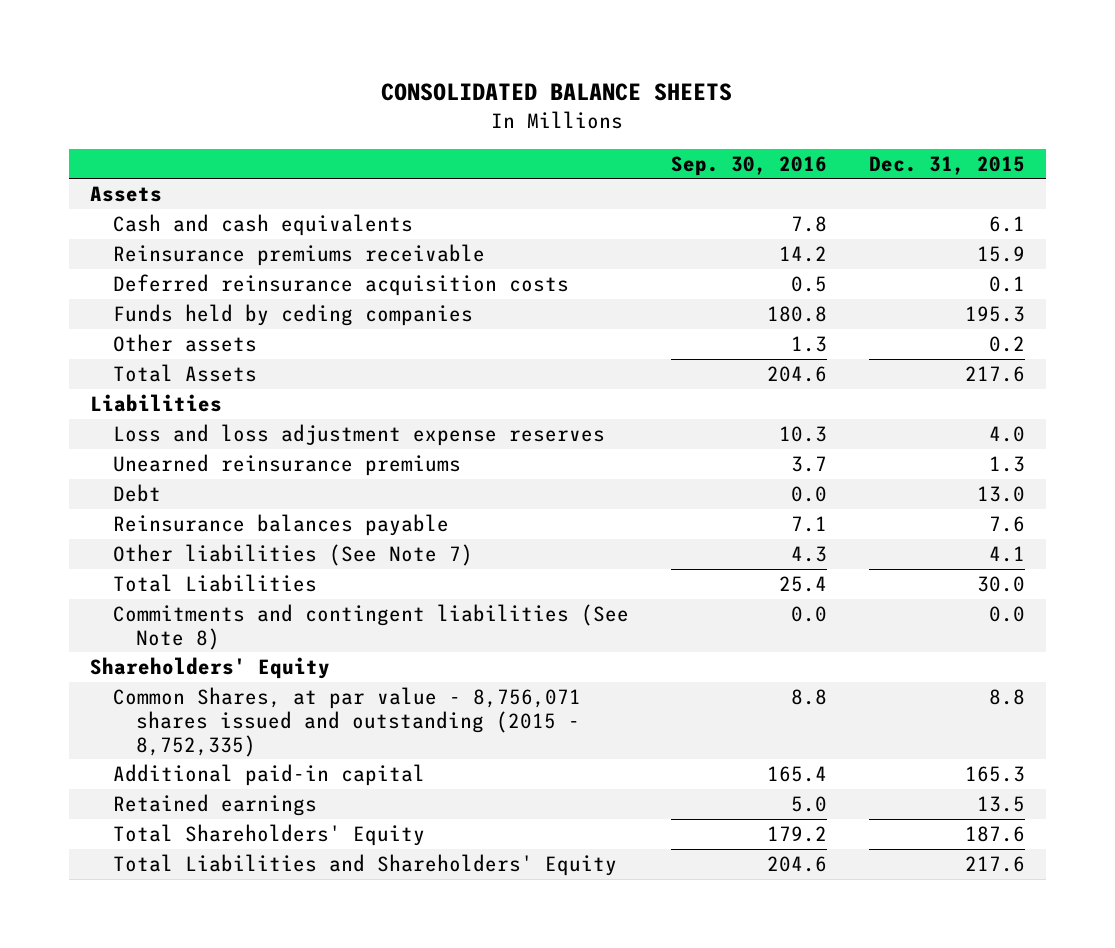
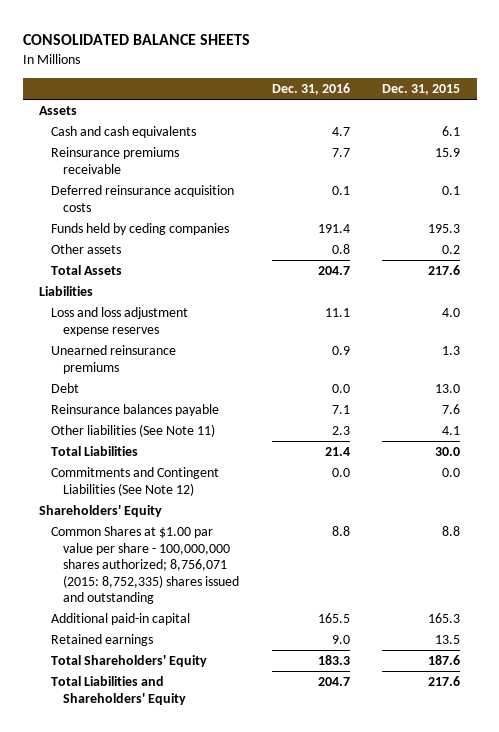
- | Sep. 30, 2016 | Dec. 31, 2015
+ | Dec. 31, 2016 | Dec. 31, 2015
- Other liabilities (See Note 7) | 4.3 | 4.1
+ Other liabilities (See Note 11) | 2.3 | 4.1
- Commitments and contingent liabilities (See Note 8) | 0.0 | 0.0
+ Commitments and Contingent Liabilities (See Note 12) | 0.0 | 0.0
- Common Shares, at par value - 8,756,071 shares issued and outstanding (2015 - 8,752,335) | 8.8 | 8.8
+ Common Shares at $1.00 par value per share - 100,000,000 shares authorized; 8,756,071 (2015: 8,752,335) shares issued and outstanding | 8.8 | 8.8

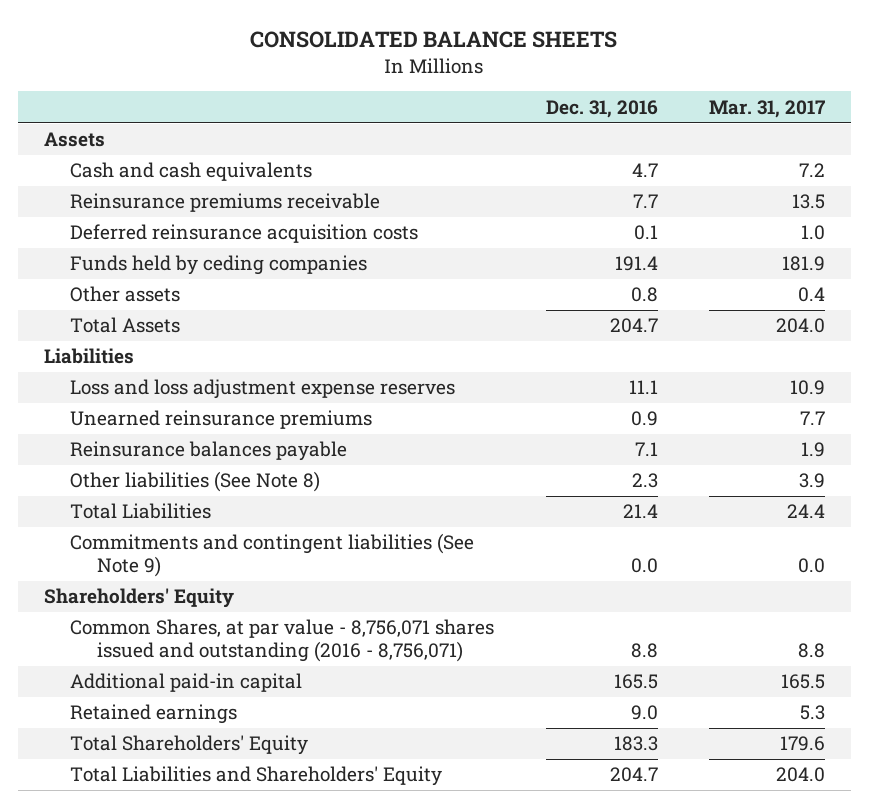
- | Dec. 31, 2016 | Dec. 31, 2015
+ | Dec. 31, 2016 | Mar. 31, 2017
- Debt | 0.0 | 13.0
- Other liabilities (See Note 11) | 2.3 | 4.1
+ Other liabilities (See Note 8) | 2.3 | 3.9
- Commitments and Contingent Liabilities (See Note 12) | 0.0 | 0.0
+ Commitments and contingent liabilities (See Note 9) | 0.0 | 0.0
- Common Shares at $1.00 par value per share - 100,000,000 shares authorized; 8,756,071 (2015: 8,752,335) shares issued and outstanding | 8.8 | 8.8
+ Common Shares, at par value - 8,756,071 shares issued and outstanding (2016 - 8,756,071) | 8.8 | 8.8

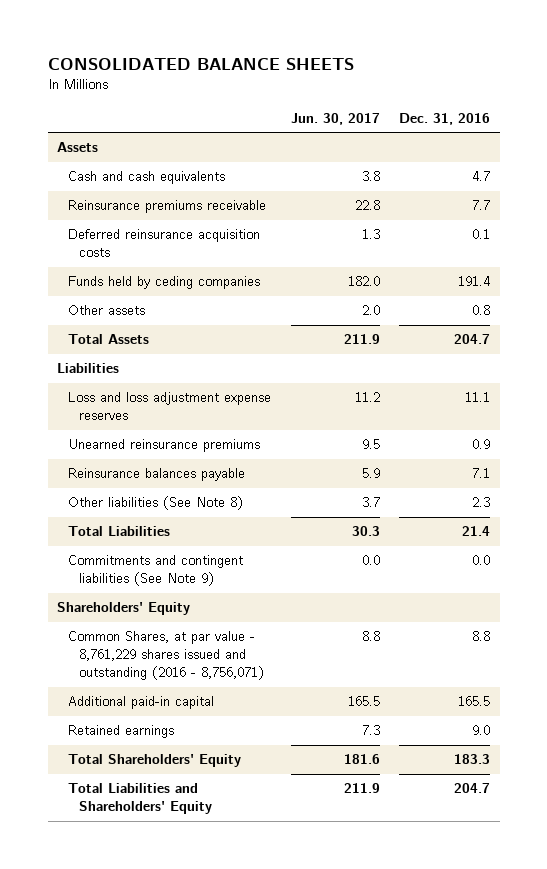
- | Dec. 31, 2016 | Mar. 31, 2017
+ | Jun. 30, 2017 | Dec. 31, 2016
- Common Shares, at par value - 8,756,071 shares issued and outstanding (2016 - 8,756,071) | 8.8 | 8.8
+ Common Shares, at par value - 8,761,229 shares issued and outstanding (2016 - 8,756,071) | 8.8 | 8.8

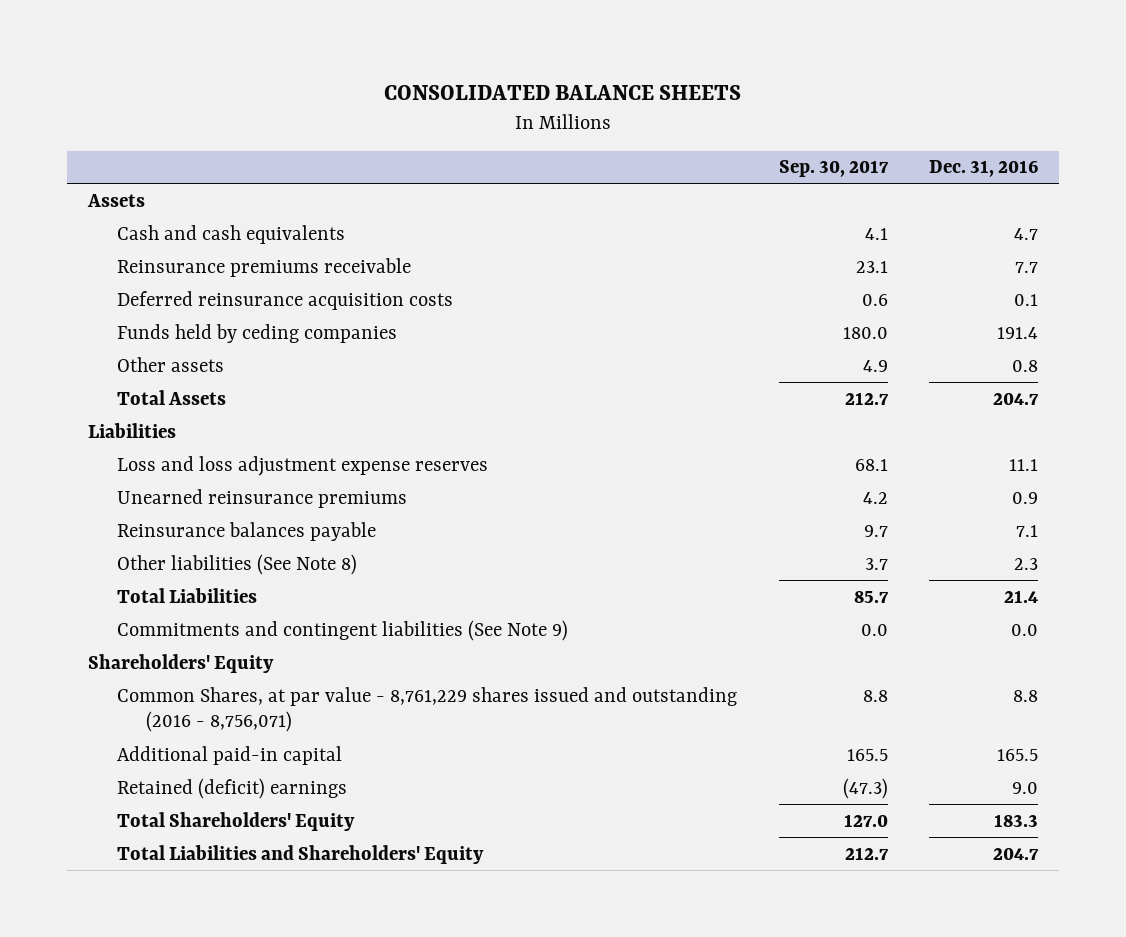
- | Jun. 30, 2017 | Dec. 31, 2016
+ | Sep. 30, 2017 | Dec. 31, 2016
- Retained earnings | 7.3 | 9.0
+ Retained (deficit) earnings | (47.3) | 9.0

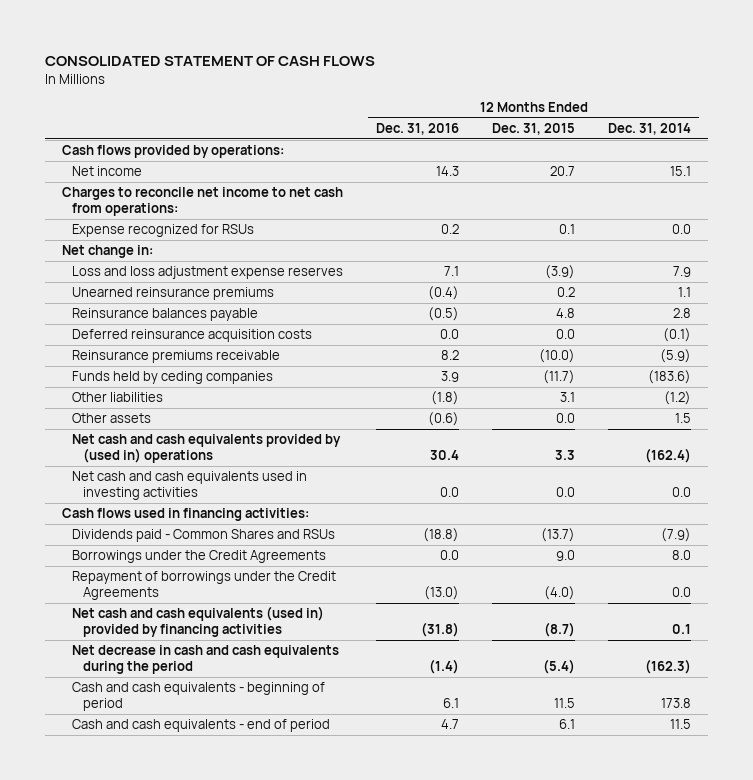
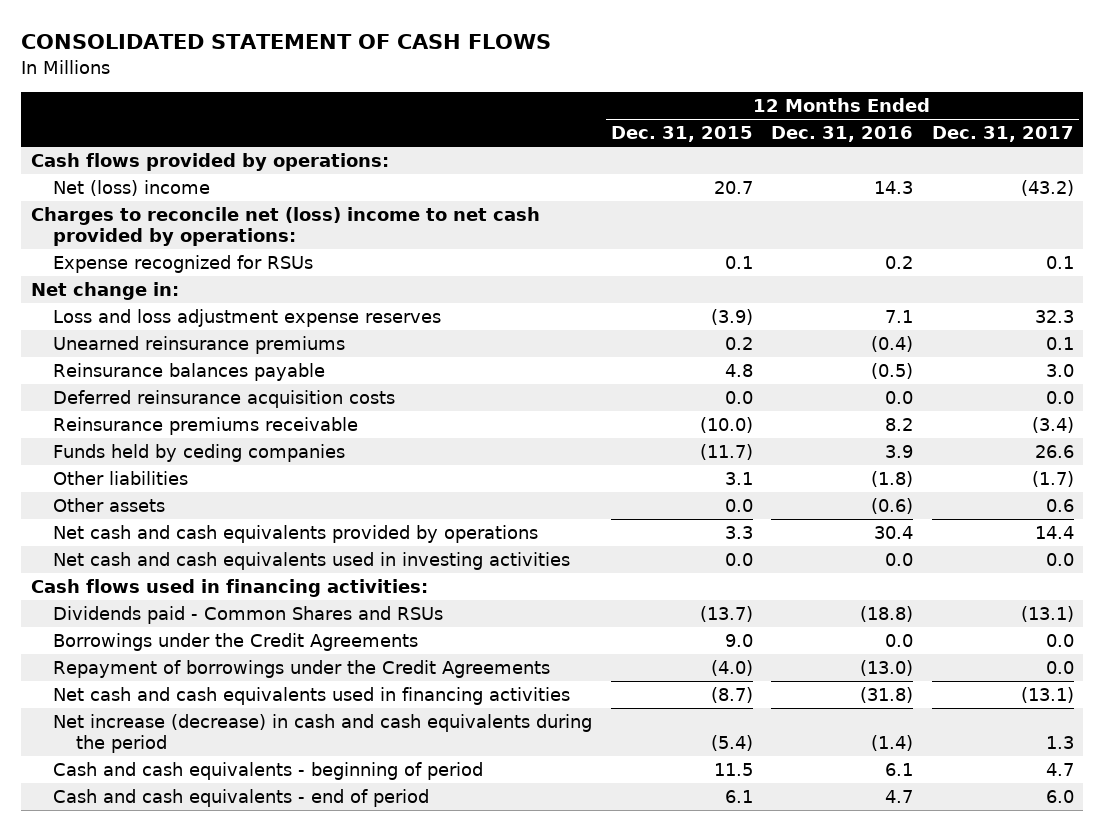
- | 12 Months Ended Dec. 31, 2016 | 12 Months Ended Dec. 31, 2015 | 12 Months Ended Dec. 31, 2014
+ | 12 Months Ended Dec. 31, 2015 | 12 Months Ended Dec. 31, 2016 | 12 Months Ended Dec. 31, 2017
- Net income | 14.3 | 20.7 | 15.1
- Charges to reconcile net income to net cash from operations:
+ Net (loss) income | 20.7 | 14.3 | (43.2)
+ Charges to reconcile net (loss) income to net cash provided by operations:
- Net cash and cash equivalents provided by (used in) operations | 30.4 | 3.3 | (162.4)
+ Net cash and cash equivalents provided by operations | 3.3 | 30.4 | 14.4
- Net cash and cash equivalents (used in) provided by financing activities | (31.8) | (8.7) | 0.1
- Net decrease in cash and cash equivalents during the period | (1.4) | (5.4) | (162.3)
+ Net cash and cash equivalents used in financing activities | (8.7) | (31.8) | (13.1)
+ Net increase (decrease) in cash and cash equivalents during the period | (5.4) | (1.4) | 1.3

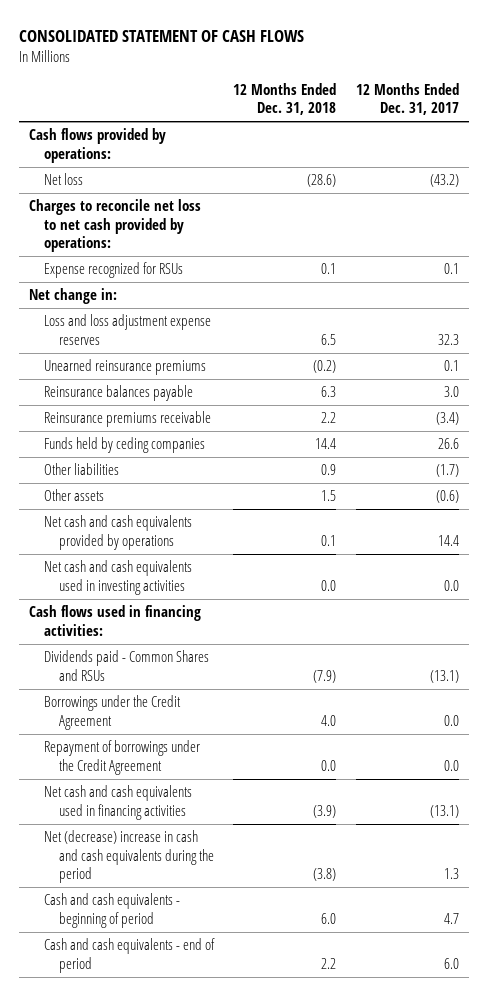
- | 12 Months Ended Dec. 31, 2015 | 12 Months Ended Dec. 31, 2016 | 12 Months Ended Dec. 31, 2017
+ | 12 Months Ended Dec. 31, 2018 | 12 Months Ended Dec. 31, 2017
- Net (loss) income | 20.7 | 14.3 | (43.2)
- Charges to reconcile net (loss) income to net cash provided by operations:
+ Net loss | (28.6) | (43.2)
+ Charges to reconcile net loss to net cash provided by operations:
- Deferred reinsurance acquisition costs | 0.0 | 0.0 | 0.0
- Other assets | 0.0 | (0.6) | 0.6
+ Other assets | 1.5 | (0.6)
- Borrowings under the Credit Agreements | 9.0 | 0.0 | 0.0
- Repayment of borrowings under the Credit Agreements | (4.0) | (13.0) | 0.0
+ Borrowings under the Credit Agreement | 4.0 | 0.0
+ Repayment of borrowings under the Credit Agreement | 0.0 | 0.0
- Net increase (decrease) in cash and cash equivalents during the period | (5.4) | (1.4) | 1.3
+ Net (decrease) increase in cash and cash equivalents during the period | (3.8) | 1.3

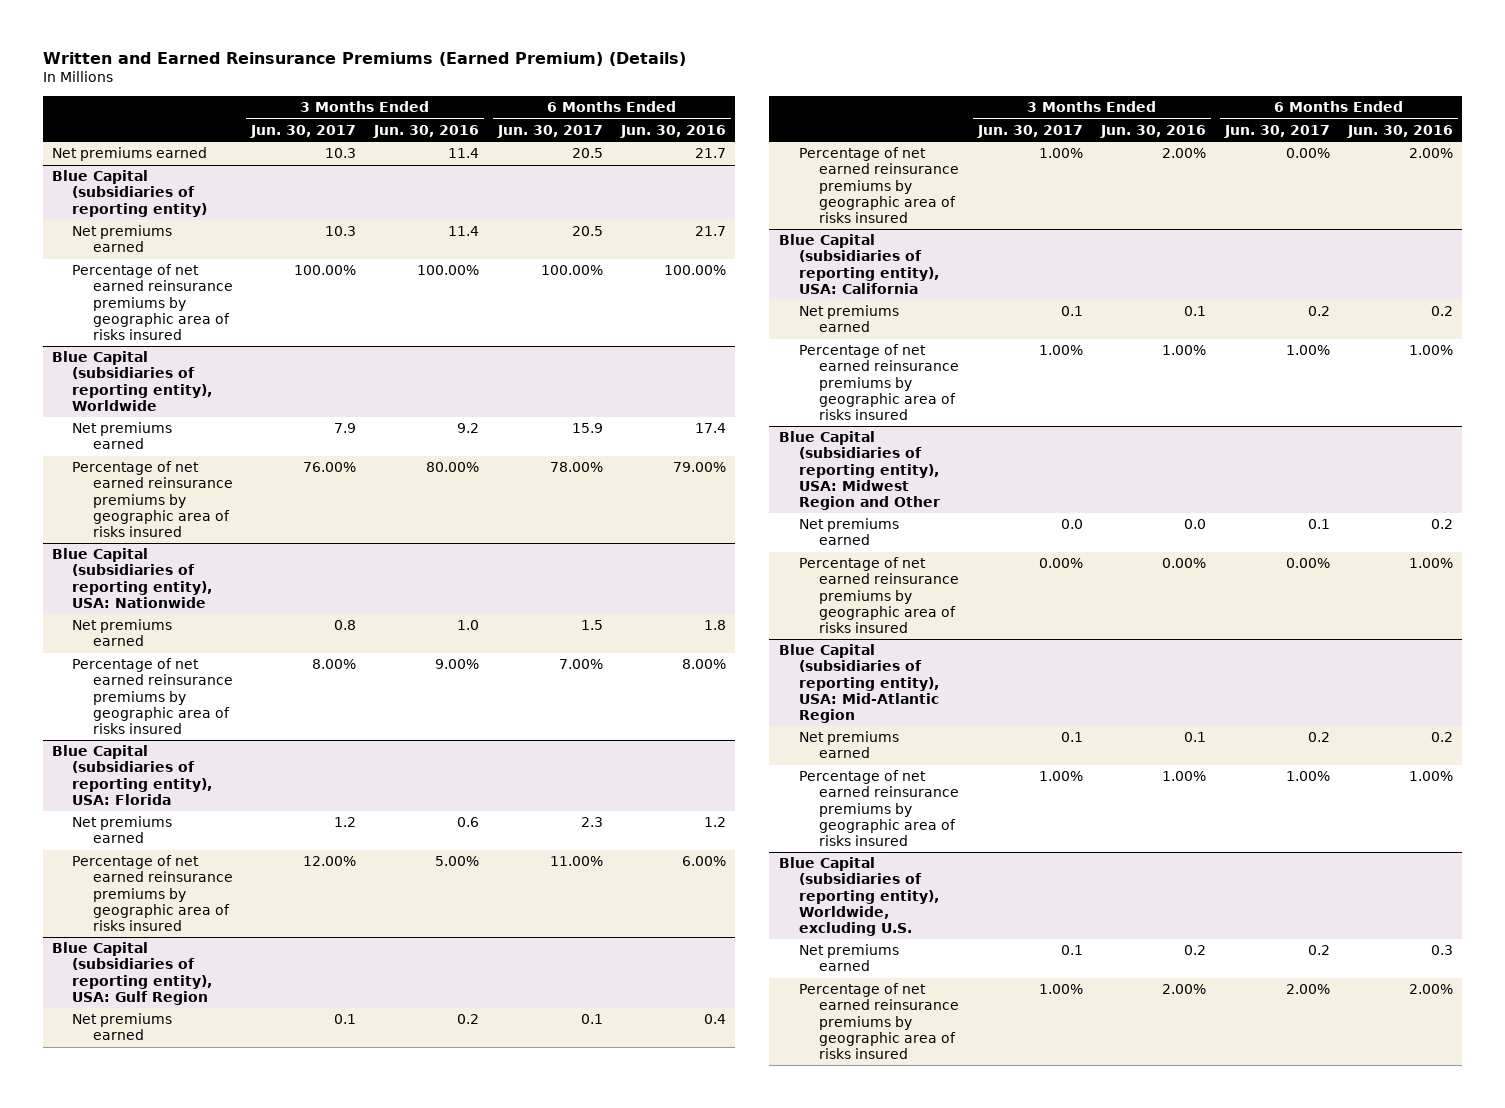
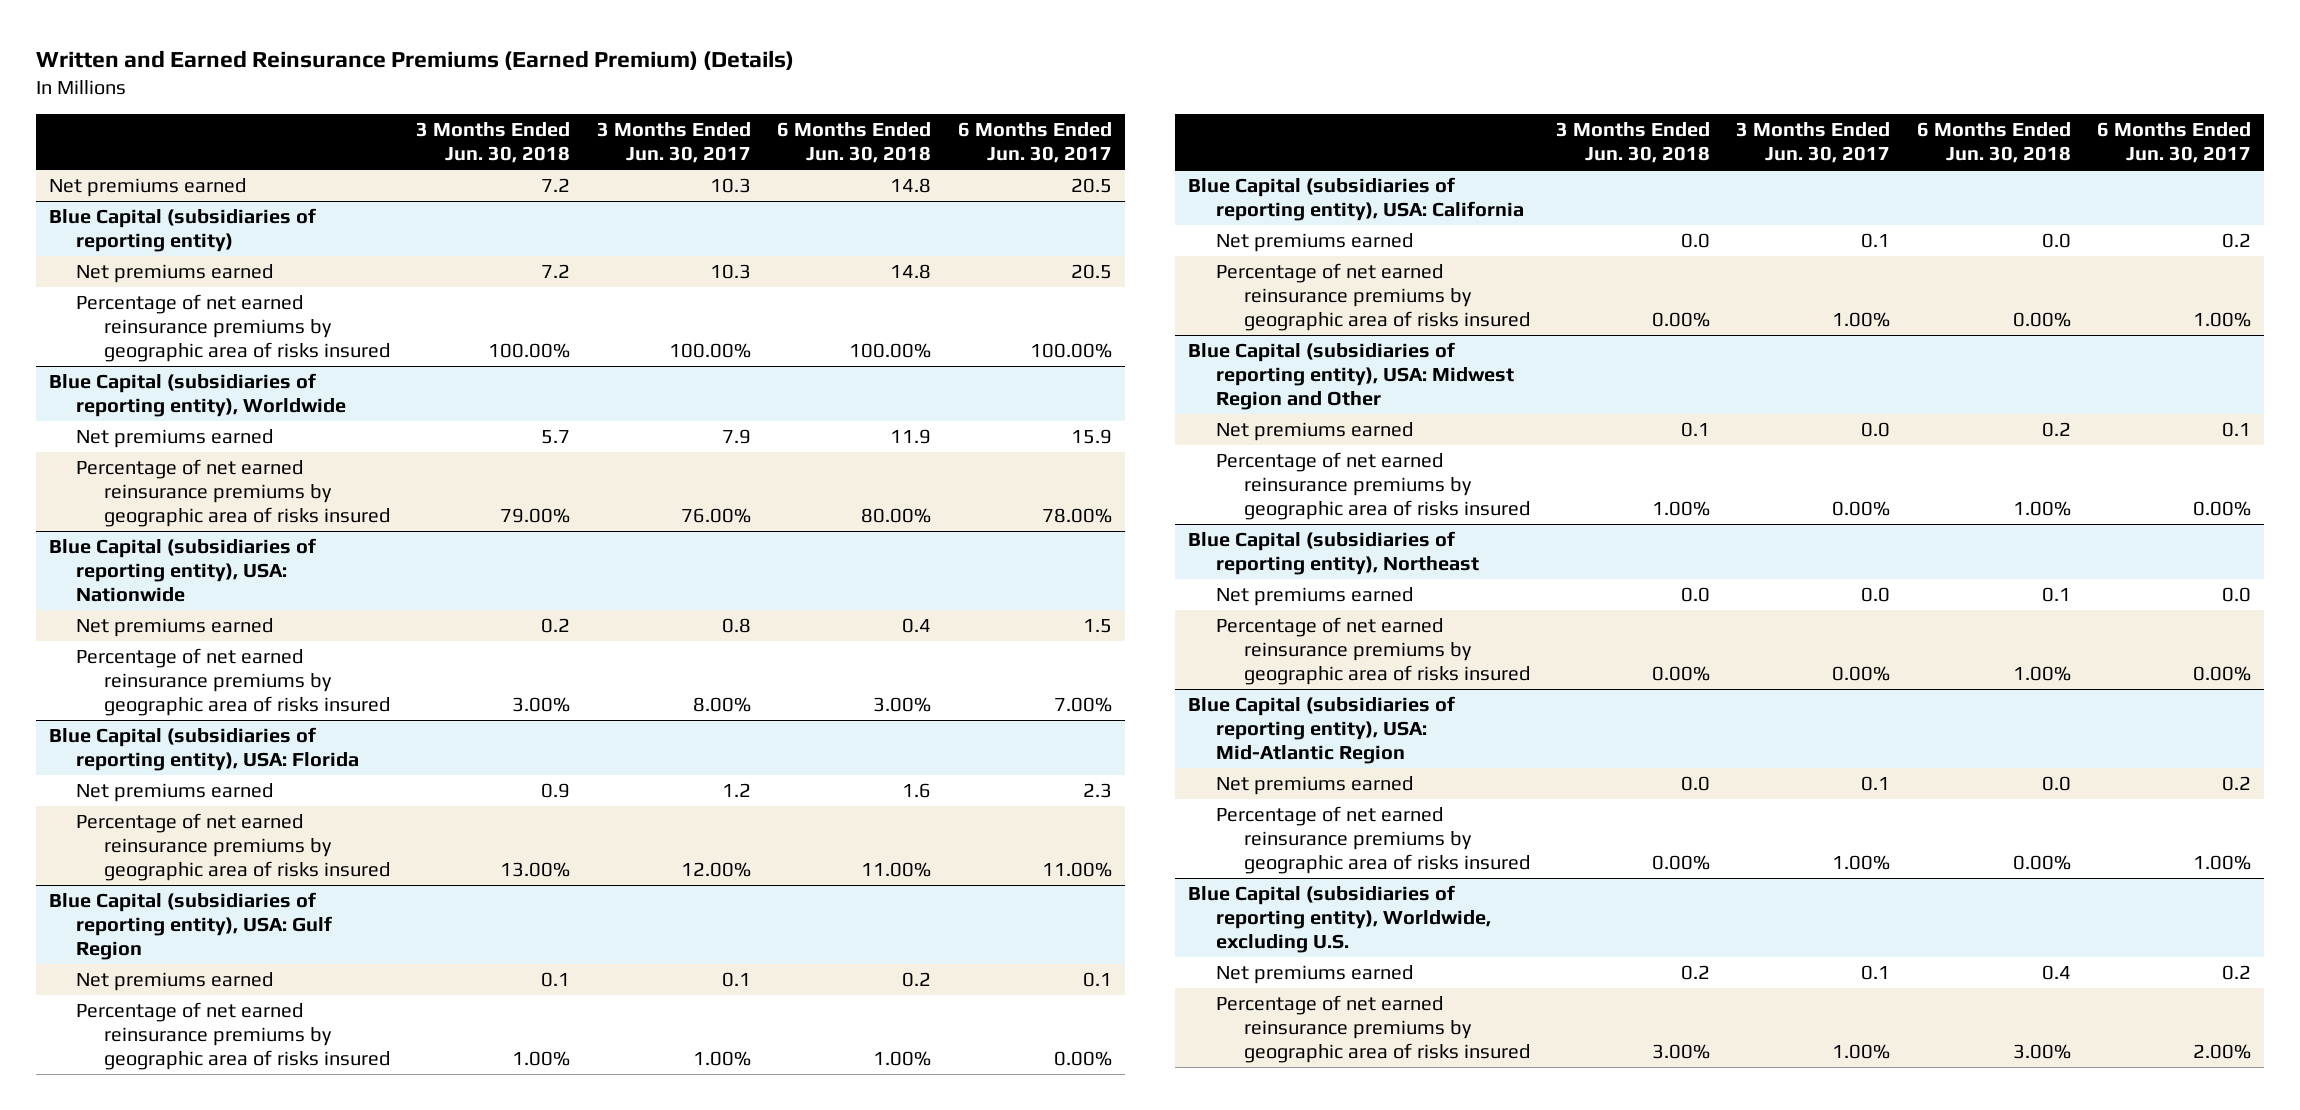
- | 3 Months Ended Jun. 30, 2017 | 3 Months Ended Jun. 30, 2016 | 6 Months Ended Jun. 30, 2017 | 6 Months Ended Jun. 30, 2016
+ | 3 Months Ended Jun. 30, 2018 | 3 Months Ended Jun. 30, 2017 | 6 Months Ended Jun. 30, 2018 | 6 Months Ended Jun. 30, 2017
+ Blue Capital (subsidiaries of reporting entity), Northeast
+ Net premiums earned | 0.0 | 0.0 | 0.1 | 0.0
+ Percentage of net earned reinsurance premiums by geographic area of risks insured | 0.00% | 0.00% | 1.00% | 0.00%

